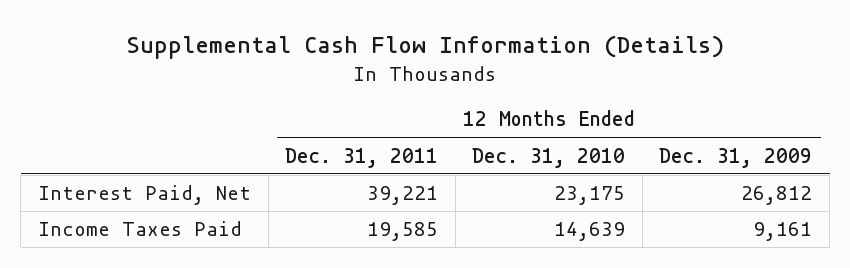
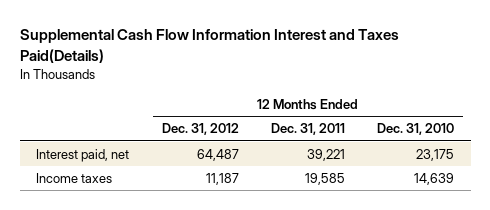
- Supplemental Cash Flow Information (Details)
+ Supplemental Cash Flow Information Interest and Taxes Paid(Details)
- | 12 Months Ended Dec. 31, 2011 | 12 Months Ended Dec. 31, 2010 | 12 Months Ended Dec. 31, 2009
+ | 12 Months Ended Dec. 31, 2012 | 12 Months Ended Dec. 31, 2011 | 12 Months Ended Dec. 31, 2010
- Interest Paid, Net | 39,221 | 23,175 | 26,812
- Income Taxes Paid | 19,585 | 14,639 | 9,161
+ Interest paid, net | 64,487 | 39,221 | 23,175
+ Income taxes | 11,187 | 19,585 | 14,639

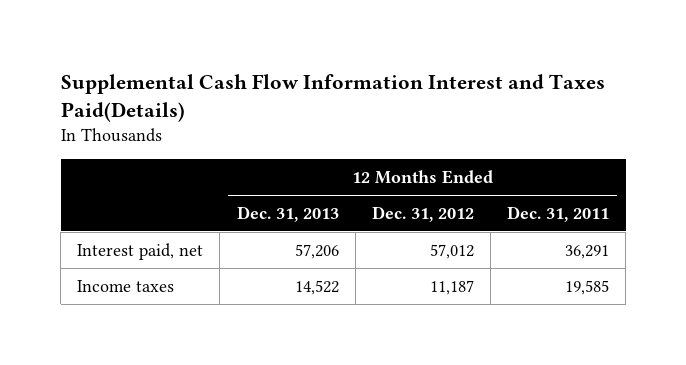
- | 12 Months Ended Dec. 31, 2012 | 12 Months Ended Dec. 31, 2011 | 12 Months Ended Dec. 31, 2010
+ | 12 Months Ended Dec. 31, 2013 | 12 Months Ended Dec. 31, 2012 | 12 Months Ended Dec. 31, 2011
- Interest paid, net | 64,487 | 39,221 | 23,175
+ Interest paid, net | 57,206 | 57,012 | 36,291

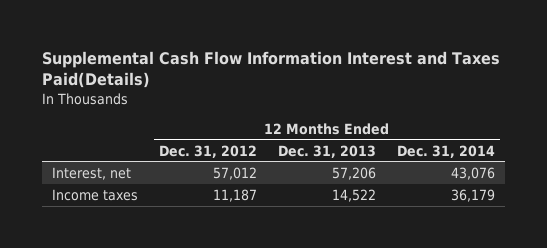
- | 12 Months Ended Dec. 31, 2013 | 12 Months Ended Dec. 31, 2012 | 12 Months Ended Dec. 31, 2011
+ | 12 Months Ended Dec. 31, 2012 | 12 Months Ended Dec. 31, 2013 | 12 Months Ended Dec. 31, 2014
- Interest paid, net | 57,206 | 57,012 | 36,291
+ Interest, net | 57,012 | 57,206 | 43,076

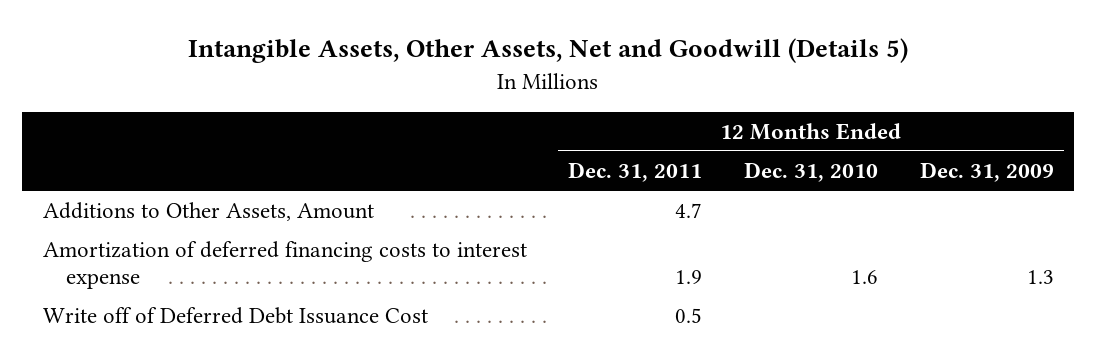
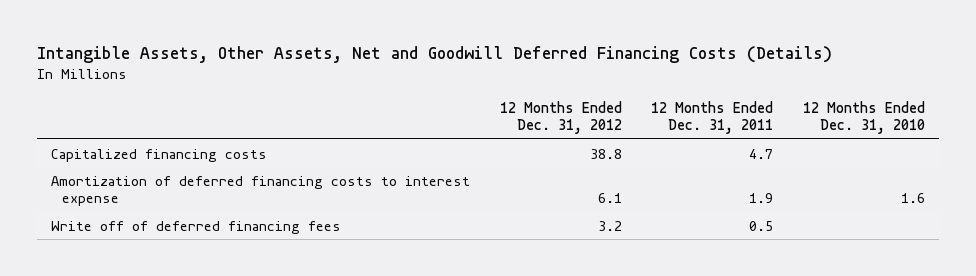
- Intangible Assets, Other Assets, Net and Goodwill (Details 5)
+ Intangible Assets, Other Assets, Net and Goodwill Deferred Financing Costs (Details)
- | 12 Months Ended Dec. 31, 2011 | 12 Months Ended Dec. 31, 2010 | 12 Months Ended Dec. 31, 2009
+ | 12 Months Ended Dec. 31, 2012 | 12 Months Ended Dec. 31, 2011 | 12 Months Ended Dec. 31, 2010
- Additions to Other Assets, Amount | 4.7 | |
+ Capitalized financing costs | 38.8 | 4.7 |
- Write off of Deferred Debt Issuance Cost | 0.5 | |
+ Write off of deferred financing fees | 3.2 | 0.5 |

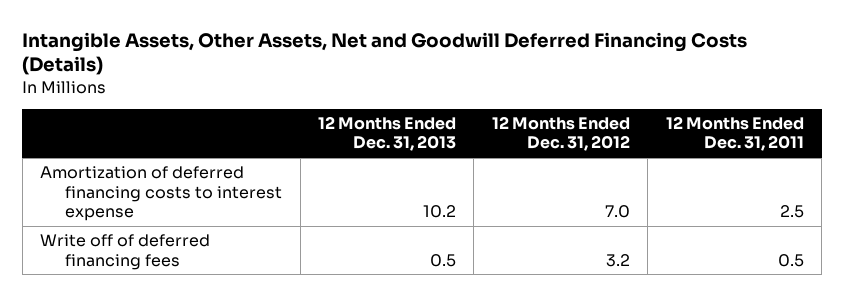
- | 12 Months Ended Dec. 31, 2012 | 12 Months Ended Dec. 31, 2011 | 12 Months Ended Dec. 31, 2010
+ | 12 Months Ended Dec. 31, 2013 | 12 Months Ended Dec. 31, 2012 | 12 Months Ended Dec. 31, 2011
- Capitalized financing costs | 38.8 | 4.7 |
- Amortization of deferred financing costs to interest expense | 6.1 | 1.9 | 1.6
+ Amortization of deferred financing costs to interest expense | 10.2 | 7.0 | 2.5

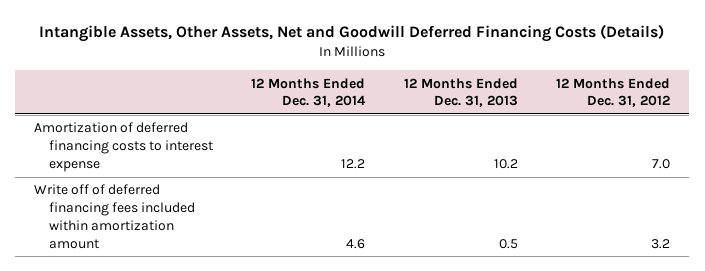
- | 12 Months Ended Dec. 31, 2013 | 12 Months Ended Dec. 31, 2012 | 12 Months Ended Dec. 31, 2011
+ | 12 Months Ended Dec. 31, 2014 | 12 Months Ended Dec. 31, 2013 | 12 Months Ended Dec. 31, 2012
- Write off of deferred financing fees | 0.5 | 3.2 | 0.5
+ Write off of deferred financing fees included within amortization amount | 4.6 | 0.5 | 3.2

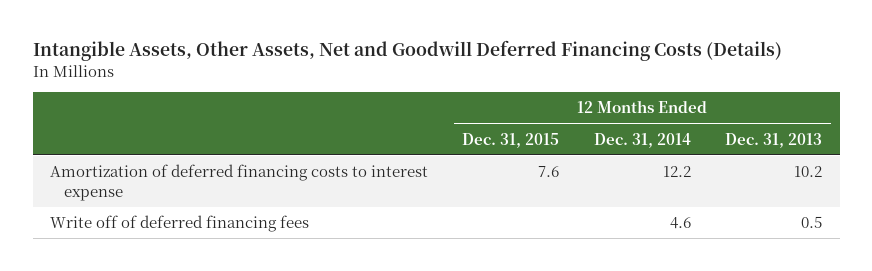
- | 12 Months Ended Dec. 31, 2014 | 12 Months Ended Dec. 31, 2013 | 12 Months Ended Dec. 31, 2012
+ | 12 Months Ended Dec. 31, 2015 | 12 Months Ended Dec. 31, 2014 | 12 Months Ended Dec. 31, 2013
- Write off of deferred financing fees included within amortization amount | 4.6 | 0.5 | 3.2
+ Write off of deferred financing fees | | 4.6 | 0.5

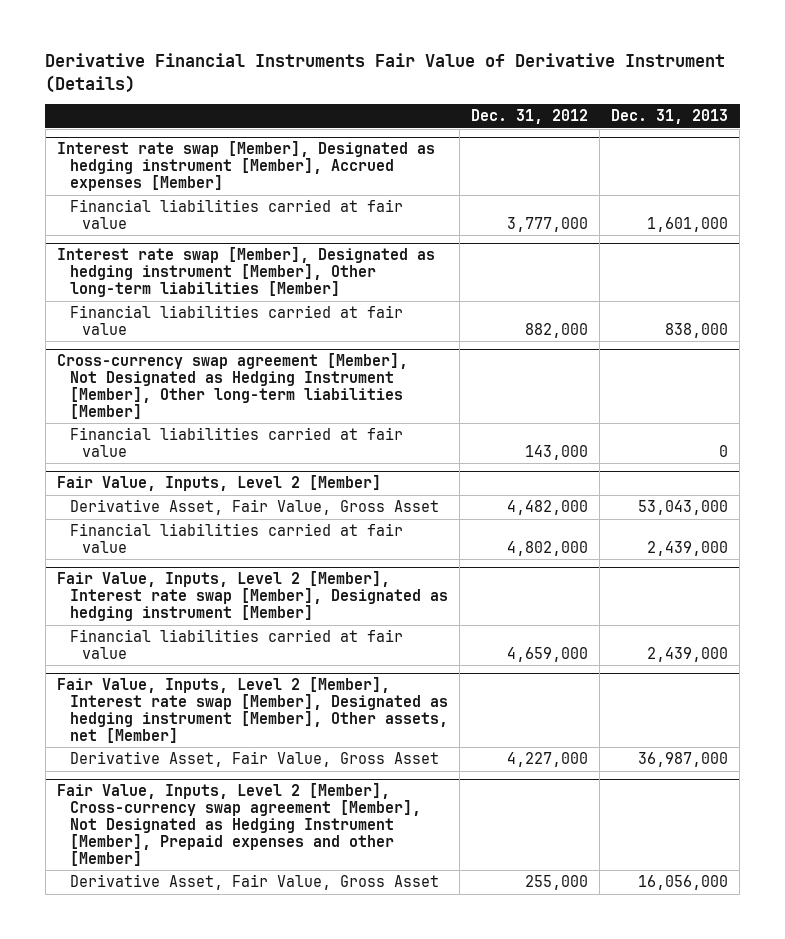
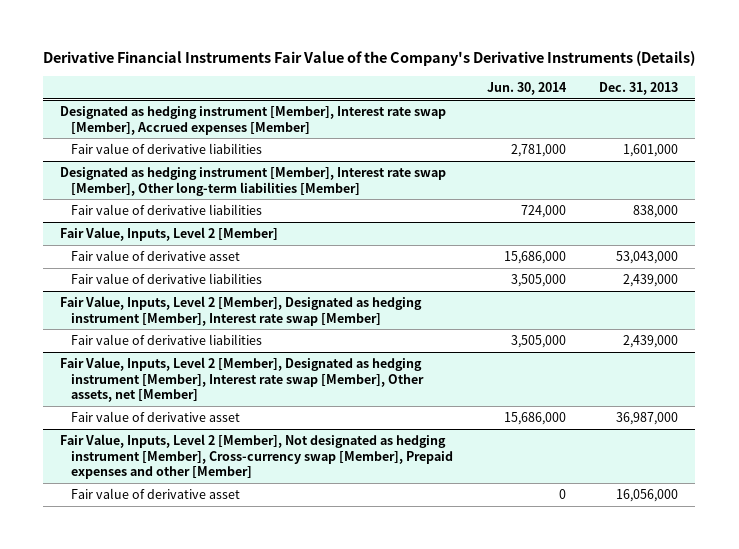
- Derivative Financial Instruments Fair Value of Derivative Instrument (Details)
+ Derivative Financial Instruments Fair Value of the Company's Derivative Instruments (Details)
- | Dec. 31, 2012 | Dec. 31, 2013
+ | Jun. 30, 2014 | Dec. 31, 2013
- Interest rate swap [Member], Designated as hedging instrument [Member], Accrued expenses [Member]
- Financial liabilities carried at fair value | 3,777,000 | 1,601,000
- Interest rate swap [Member], Designated as hedging instrument [Member], Other long-term liabilities [Member]
- Financial liabilities carried at fair value | 882,000 | 838,000
- Cross-currency swap agreement [Member], Not Designated as Hedging Instrument [Member], Other long-term liabilities [Member]
- Financial liabilities carried at fair value | 143,000 | 0
+ Designated as hedging instrument [Member], Interest rate swap [Member], Accrued expenses [Member]
+ Fair value of derivative liabilities | 2,781,000 | 1,601,000
+ Designated as hedging instrument [Member], Interest rate swap [Member], Other long-term liabilities [Member]
+ Fair value of derivative liabilities | 724,000 | 838,000
@ Fair Value, Inputs, Level 2 [Member]
- Derivative Asset, Fair Value, Gross Asset | 4,482,000 | 53,043,000
- Financial liabilities carried at fair value | 4,802,000 | 2,439,000
- Fair Value, Inputs, Level 2 [Member], Interest rate swap [Member], Designated as hedging instrument [Member]
- Financial liabilities carried at fair value | 4,659,000 | 2,439,000
- Fair Value, Inputs, Level 2 [Member], Interest rate swap [Member], Designated as hedging instrument [Member], Other assets, net [Member]
- Derivative Asset, Fair Value, Gross Asset | 4,227,000 | 36,987,000
- Fair Value, Inputs, Level 2 [Member], Cross-currency swap agreement [Member], Not Designated as Hedging Instrument [Member], Prepaid expenses and other [Member]
- Derivative Asset, Fair Value, Gross Asset | 255,000 | 16,056,000
@ Fair Value, Inputs, Level 2 [Member]
+ Fair value of derivative asset | 15,686,000 | 53,043,000
+ Fair value of derivative liabilities | 3,505,000 | 2,439,000
+ Fair Value, Inputs, Level 2 [Member], Designated as hedging instrument [Member], Interest rate swap [Member]
+ Fair value of derivative liabilities | 3,505,000 | 2,439,000
+ Fair Value, Inputs, Level 2 [Member], Designated as hedging instrument [Member], Interest rate swap [Member], Other assets, net [Member]
+ Fair value of derivative asset | 15,686,000 | 36,987,000
+ Fair Value, Inputs, Level 2 [Member], Not designated as hedging instrument [Member], Cross-currency swap [Member], Prepaid expenses and other [Member]
+ Fair value of derivative asset | 0 | 16,056,000

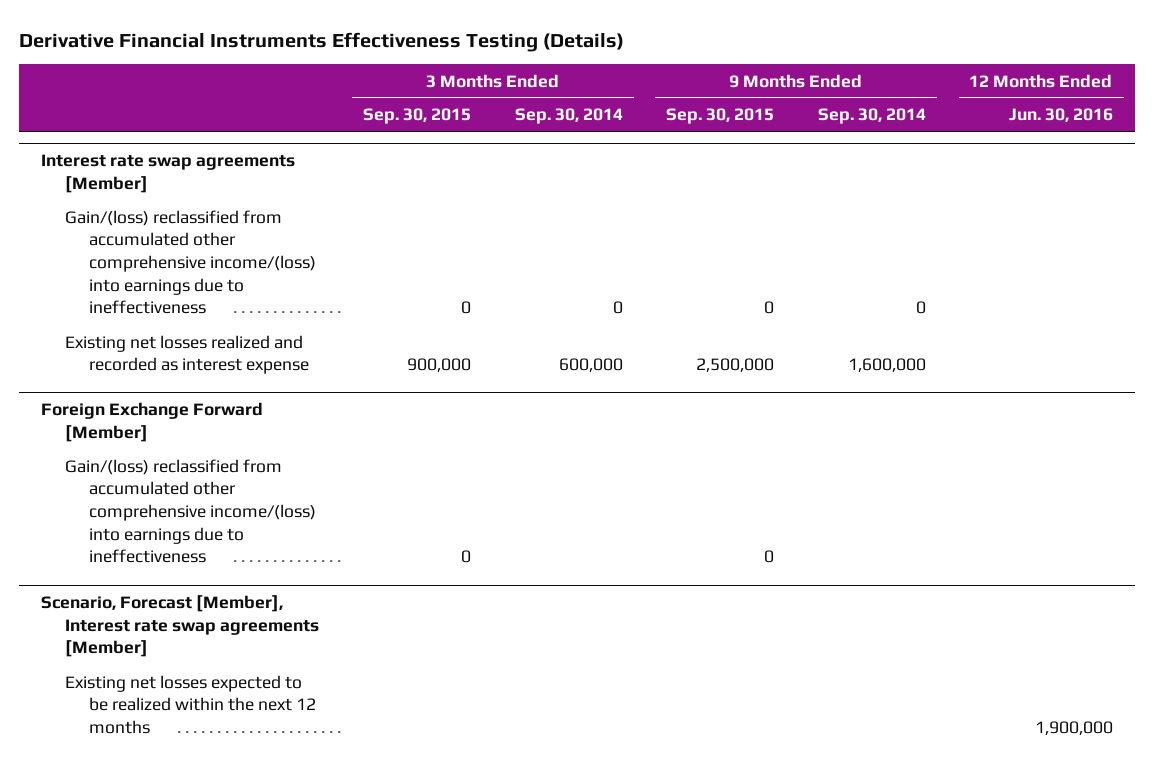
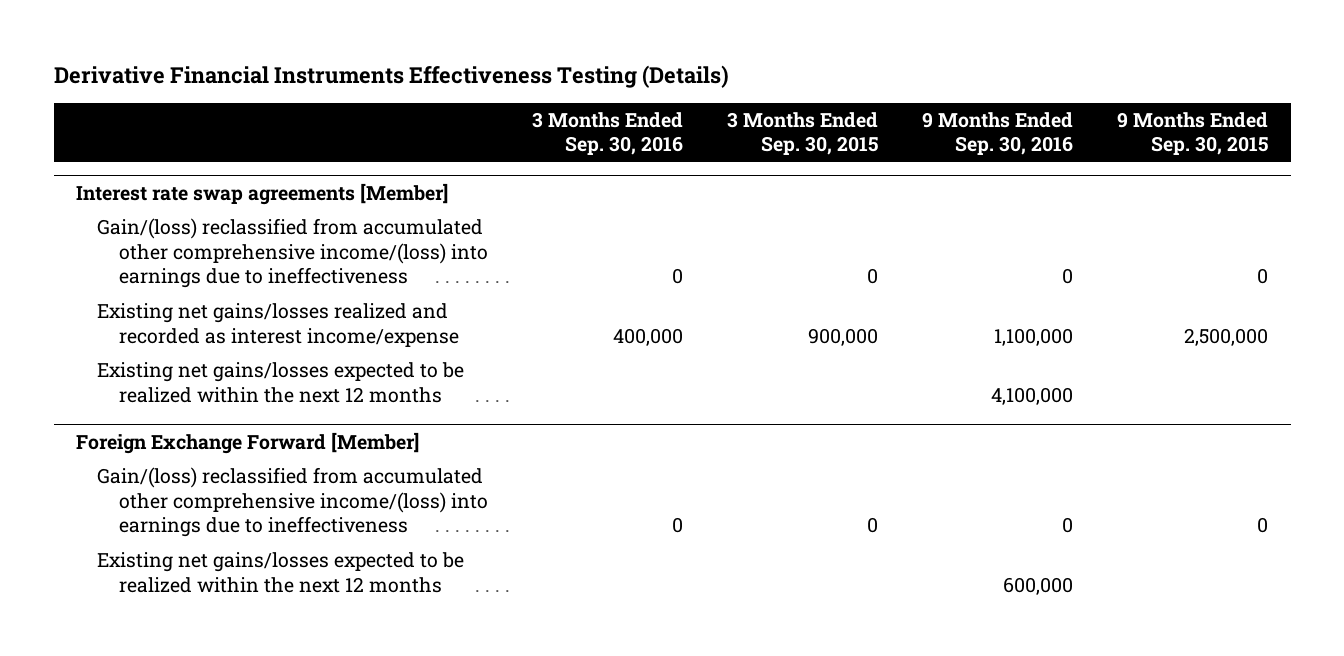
- | 3 Months Ended Sep. 30, 2015 | 3 Months Ended Sep. 30, 2014 | 9 Months Ended Sep. 30, 2015 | 9 Months Ended Sep. 30, 2014 | 12 Months Ended Jun. 30, 2016
+ | 3 Months Ended Sep. 30, 2016 | 3 Months Ended Sep. 30, 2015 | 9 Months Ended Sep. 30, 2016 | 9 Months Ended Sep. 30, 2015
@ Interest rate swap agreements [Member]
- Existing net losses realized and recorded as interest expense | 900,000 | 600,000 | 2,500,000 | 1,600,000 |
+ Existing net gains/losses realized and recorded as interest income/expense | 400,000 | 900,000 | 1,100,000 | 2,500,000
+ Existing net gains/losses expected to be realized within the next 12 months | | | 4,100,000 |
- Scenario, Forecast [Member], Interest rate swap agreements [Member]
- Existing net losses expected to be realized within the next 12 months | | | | | 1,900,000
@ Foreign Exchange Forward [Member]
+ Existing net gains/losses expected to be realized within the next 12 months | | | 600,000 |

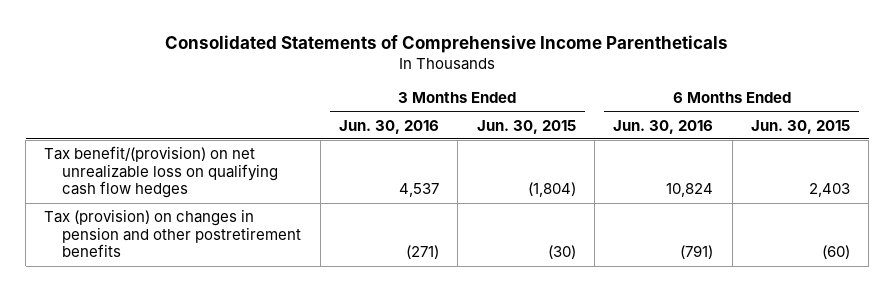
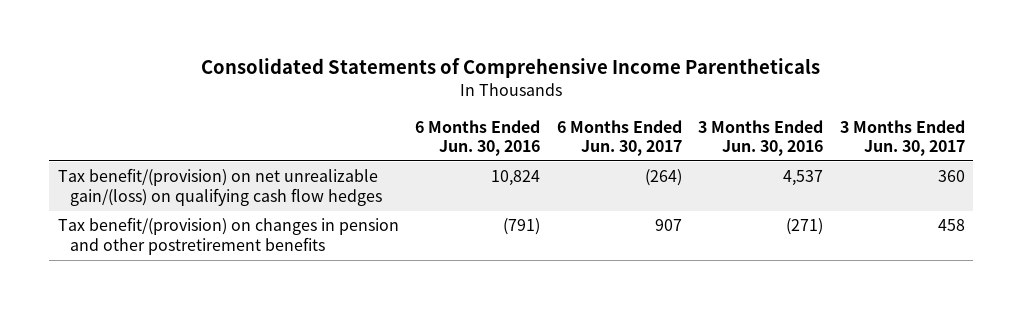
- | 3 Months Ended Jun. 30, 2016 | 3 Months Ended Jun. 30, 2015 | 6 Months Ended Jun. 30, 2016 | 6 Months Ended Jun. 30, 2015
+ | 6 Months Ended Jun. 30, 2016 | 6 Months Ended Jun. 30, 2017 | 3 Months Ended Jun. 30, 2016 | 3 Months Ended Jun. 30, 2017
- Tax benefit/(provision) on net unrealizable loss on qualifying cash flow hedges | 4,537 | (1,804) | 10,824 | 2,403
- Tax (provision) on changes in pension and other postretirement benefits | (271) | (30) | (791) | (60)
+ Tax benefit/(provision) on net unrealizable gain/(loss) on qualifying cash flow hedges | 10,824 | (264) | 4,537 | 360
+ Tax benefit/(provision) on changes in pension and other postretirement benefits | (791) | 907 | (271) | 458

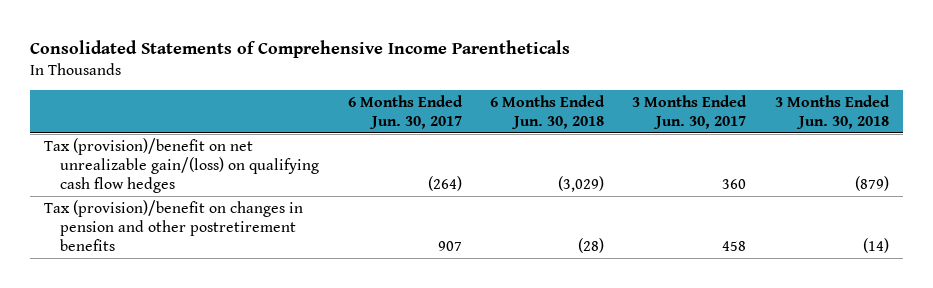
- | 6 Months Ended Jun. 30, 2016 | 6 Months Ended Jun. 30, 2017 | 3 Months Ended Jun. 30, 2016 | 3 Months Ended Jun. 30, 2017
+ | 6 Months Ended Jun. 30, 2017 | 6 Months Ended Jun. 30, 2018 | 3 Months Ended Jun. 30, 2017 | 3 Months Ended Jun. 30, 2018
- Tax benefit/(provision) on net unrealizable gain/(loss) on qualifying cash flow hedges | 10,824 | (264) | 4,537 | 360
- Tax benefit/(provision) on changes in pension and other postretirement benefits | (791) | 907 | (271) | 458
+ Tax (provision)/benefit on net unrealizable gain/(loss) on qualifying cash flow hedges | (264) | (3,029) | 360 | (879)
+ Tax (provision)/benefit on changes in pension and other postretirement benefits | 907 | (28) | 458 | (14)

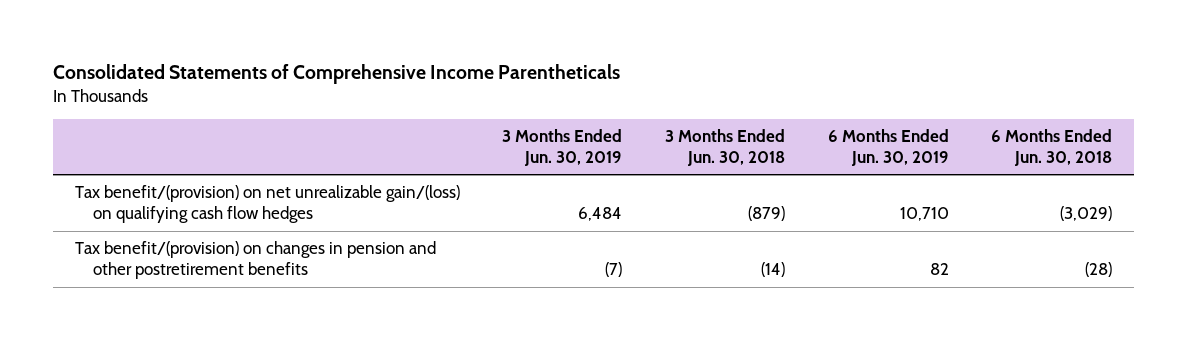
- | 6 Months Ended Jun. 30, 2017 | 6 Months Ended Jun. 30, 2018 | 3 Months Ended Jun. 30, 2017 | 3 Months Ended Jun. 30, 2018
+ | 3 Months Ended Jun. 30, 2019 | 3 Months Ended Jun. 30, 2018 | 6 Months Ended Jun. 30, 2019 | 6 Months Ended Jun. 30, 2018
- Tax (provision)/benefit on net unrealizable gain/(loss) on qualifying cash flow hedges | (264) | (3,029) | 360 | (879)
- Tax (provision)/benefit on changes in pension and other postretirement benefits | 907 | (28) | 458 | (14)
+ Tax benefit/(provision) on net unrealizable gain/(loss) on qualifying cash flow hedges | 6,484 | (879) | 10,710 | (3,029)
+ Tax benefit/(provision) on changes in pension and other postretirement benefits | (7) | (14) | 82 | (28)

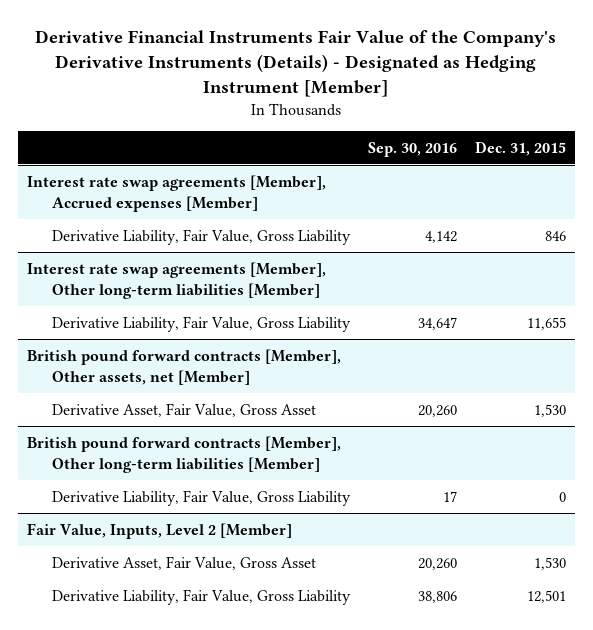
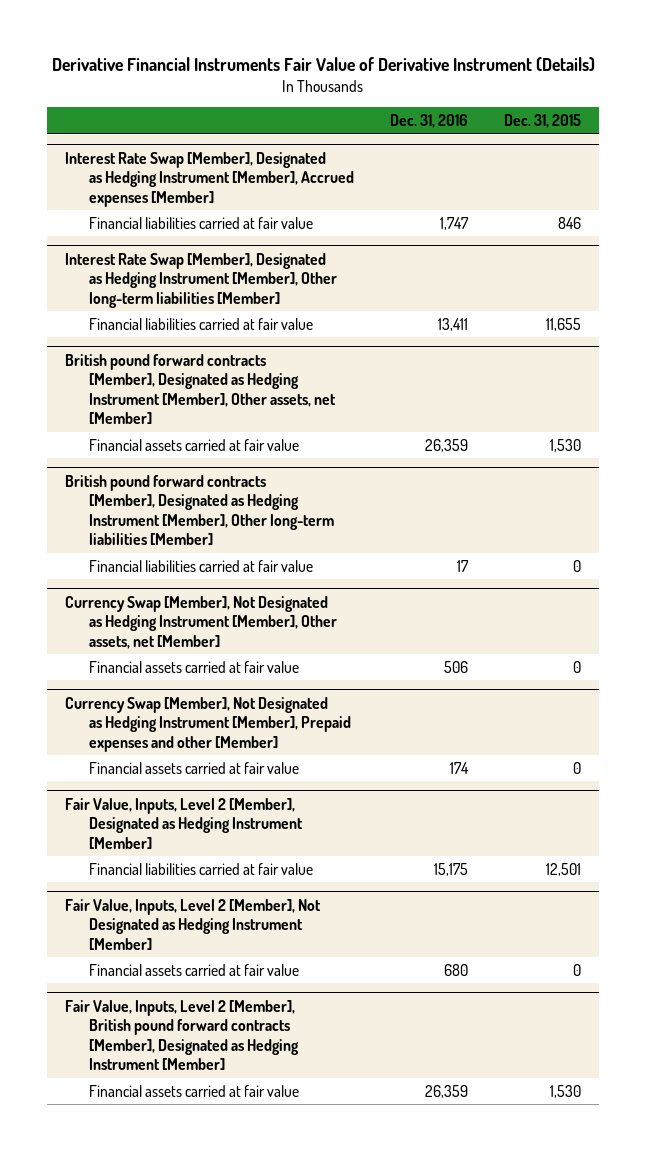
- Derivative Financial Instruments Fair Value of the Company's Derivative Instruments (Details) - Designated as Hedging Instrument [Member]
+ Derivative Financial Instruments Fair Value of Derivative Instrument (Details)
- | Sep. 30, 2016 | Dec. 31, 2015
+ | Dec. 31, 2016 | Dec. 31, 2015
- Interest rate swap agreements [Member], Accrued expenses [Member]
- Derivative Liability, Fair Value, Gross Liability | 4,142 | 846
- Interest rate swap agreements [Member], Other long-term liabilities [Member]
- Derivative Liability, Fair Value, Gross Liability | 34,647 | 11,655
- British pound forward contracts [Member], Other assets, net [Member]
- Derivative Asset, Fair Value, Gross Asset | 20,260 | 1,530
- British pound forward contracts [Member], Other long-term liabilities [Member]
- Derivative Liability, Fair Value, Gross Liability | 17 | 0
- Fair Value, Inputs, Level 2 [Member]
- Derivative Asset, Fair Value, Gross Asset | 20,260 | 1,530
- Derivative Liability, Fair Value, Gross Liability | 38,806 | 12,501
+ Interest Rate Swap [Member], Designated as Hedging Instrument [Member], Accrued expenses [Member]
+ Financial liabilities carried at fair value | 1,747 | 846
+ Interest Rate Swap [Member], Designated as Hedging Instrument [Member], Other long-term liabilities [Member]
+ Financial liabilities carried at fair value | 13,411 | 11,655
+ British pound forward contracts [Member], Designated as Hedging Instrument [Member], Other assets, net [Member]
+ Financial assets carried at fair value | 26,359 | 1,530
+ British pound forward contracts [Member], Designated as Hedging Instrument [Member], Other long-term liabilities [Member]
+ Financial liabilities carried at fair value | 17 | 0
+ Currency Swap [Member], Not Designated as Hedging Instrument [Member], Other assets, net [Member]
+ Financial assets carried at fair value | 506 | 0
+ Currency Swap [Member], Not Designated as Hedging Instrument [Member], Prepaid expenses and other [Member]
+ Financial assets carried at fair value | 174 | 0
+ Fair Value, Inputs, Level 2 [Member], Designated as Hedging Instrument [Member]
+ Financial liabilities carried at fair value | 15,175 | 12,501
+ Fair Value, Inputs, Level 2 [Member], Not Designated as Hedging Instrument [Member]
+ Financial assets carried at fair value | 680 | 0
+ Fair Value, Inputs, Level 2 [Member], British pound forward contracts [Member], Designated as Hedging Instrument [Member]
+ Financial assets carried at fair value | 26,359 | 1,530

